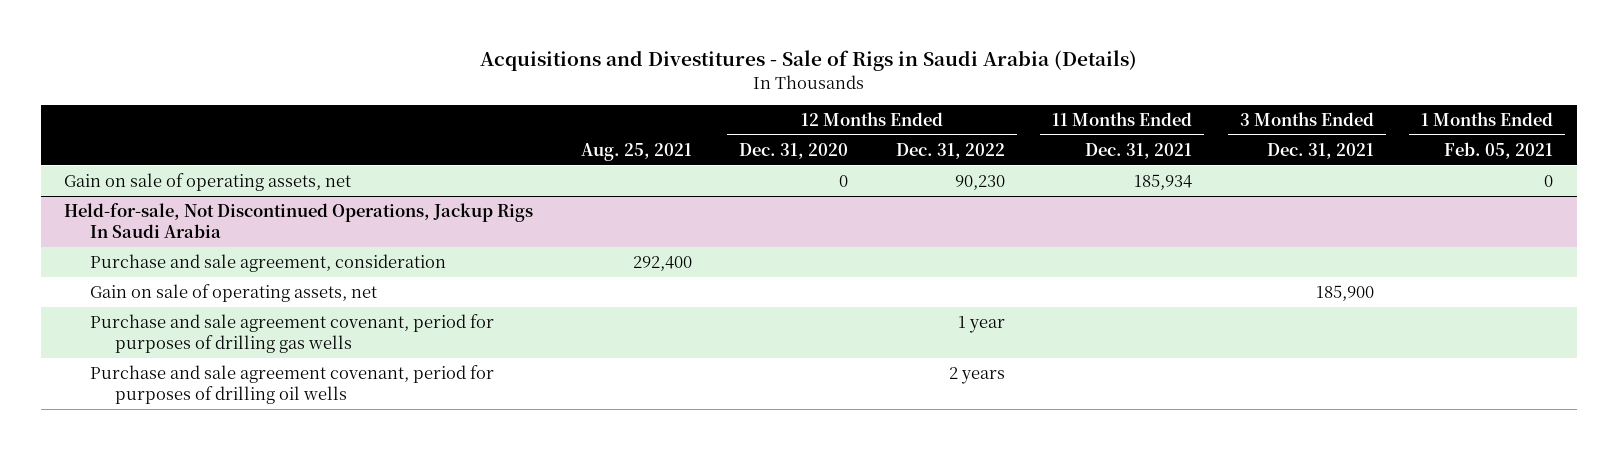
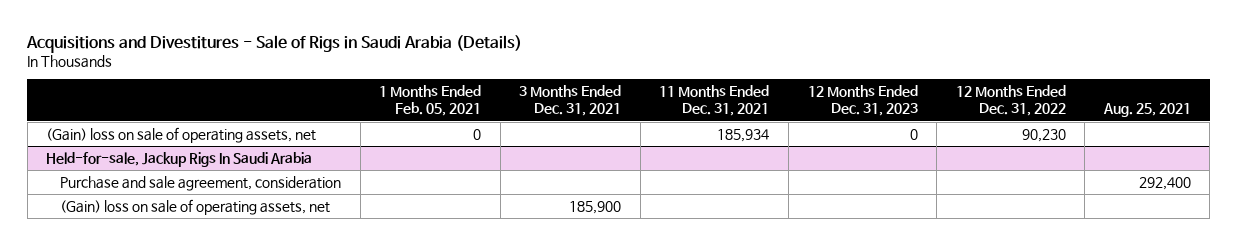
- | Aug. 25, 2021 | 12 Months Ended Dec. 31, 2020 | 12 Months Ended Dec. 31, 2022 | 11 Months Ended Dec. 31, 2021 | 3 Months Ended Dec. 31, 2021 | 1 Months Ended Feb. 05, 2021
+ | 1 Months Ended Feb. 05, 2021 | 3 Months Ended Dec. 31, 2021 | 11 Months Ended Dec. 31, 2021 | 12 Months Ended Dec. 31, 2023 | 12 Months Ended Dec. 31, 2022 | Aug. 25, 2021
- Gain on sale of operating assets, net | | 0 | 90,230 | 185,934 | | 0
- Held-for-sale, Not Discontinued Operations, Jackup Rigs In Saudi Arabia
+ (Gain) loss on sale of operating assets, net | 0 | | 185,934 | 0 | 90,230 |
+ Held-for-sale, Jackup Rigs In Saudi Arabia
- Gain on sale of operating assets, net | | | | | 185,900 |
- Purchase and sale agreement covenant, period for purposes of drilling gas wells | | | 1 year | | |
- Purchase and sale agreement covenant, period for purposes of drilling oil wells | | | 2 years | | |
+ (Gain) loss on sale of operating assets, net | | 185,900 | | | |

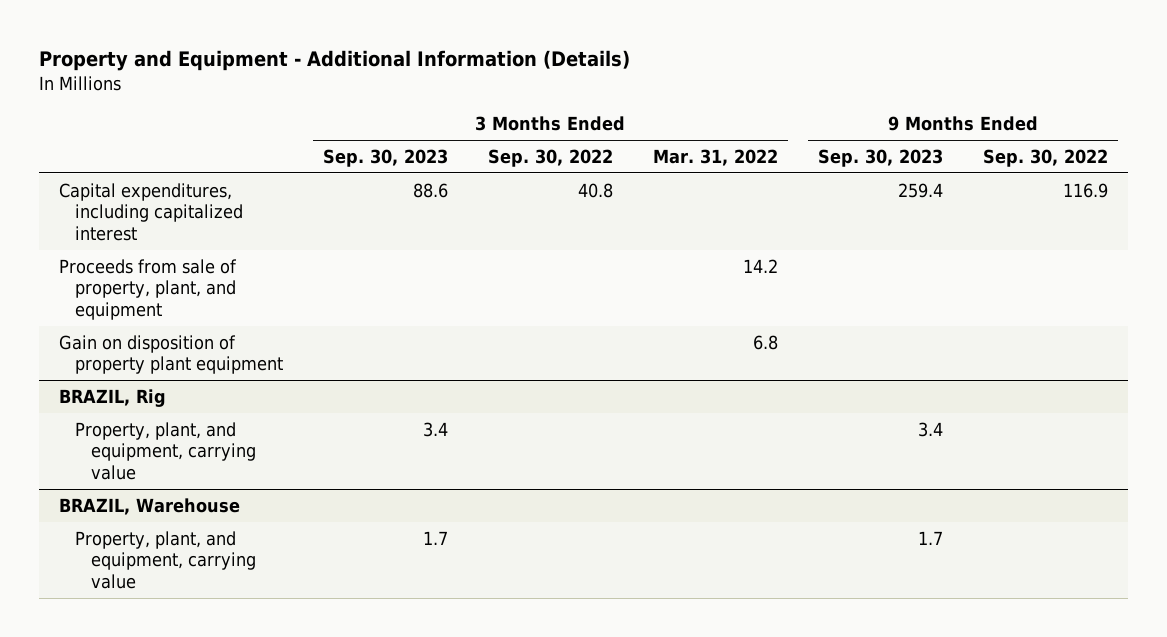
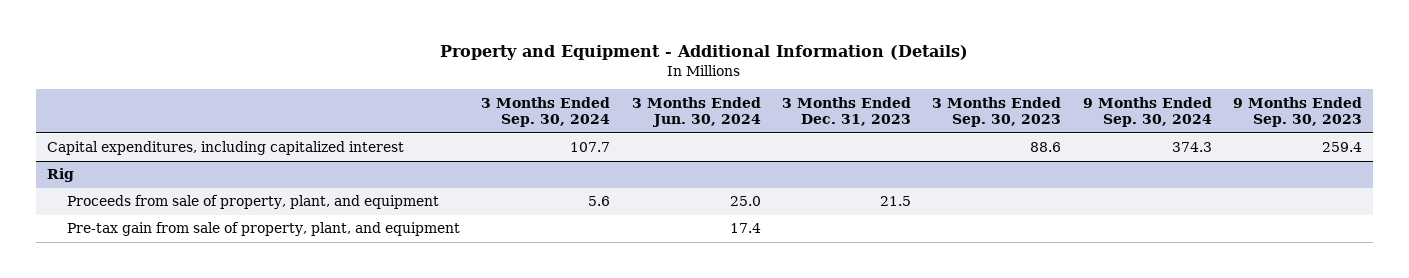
- | 3 Months Ended Sep. 30, 2023 | 3 Months Ended Sep. 30, 2022 | 3 Months Ended Mar. 31, 2022 | 9 Months Ended Sep. 30, 2023 | 9 Months Ended Sep. 30, 2022
+ | 3 Months Ended Sep. 30, 2024 | 3 Months Ended Jun. 30, 2024 | 3 Months Ended Dec. 31, 2023 | 3 Months Ended Sep. 30, 2023 | 9 Months Ended Sep. 30, 2024 | 9 Months Ended Sep. 30, 2023
- Proceeds from sale of property, plant, and equipment | | | 14.2 | |
- Gain on disposition of property plant equipment | | | 6.8 | |
- BRAZIL, Rig
- Property, plant, and equipment, carrying value | 3.4 | | | 3.4 |
- BRAZIL, Warehouse
- Property, plant, and equipment, carrying value | 1.7 | | | 1.7 |
+ Rig
+ Proceeds from sale of property, plant, and equipment | 5.6 | 25.0 | 21.5 | | |
+ Pre-tax gain from sale of property, plant, and equipment | | 17.4 | | | |

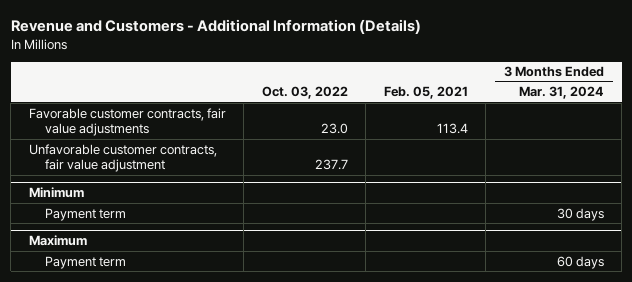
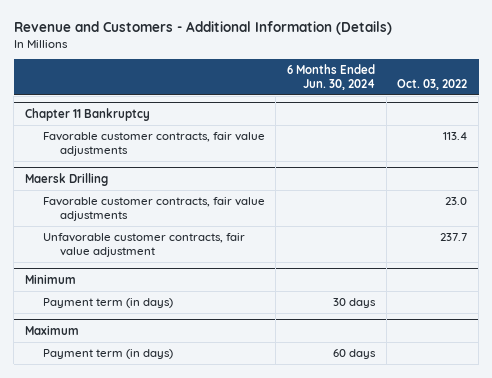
- | Oct. 03, 2022 | Feb. 05, 2021 | 3 Months Ended Mar. 31, 2024
+ | 6 Months Ended Jun. 30, 2024 | Oct. 03, 2022
+ Chapter 11 Bankruptcy
+ Favorable customer contracts, fair value adjustments | | 113.4
+ Maersk Drilling
@ Minimum
- Payment term | | | 30 days
+ Payment term (in days) | 30 days |
@ Maximum
- Payment term | | | 60 days
+ Payment term (in days) | 60 days |

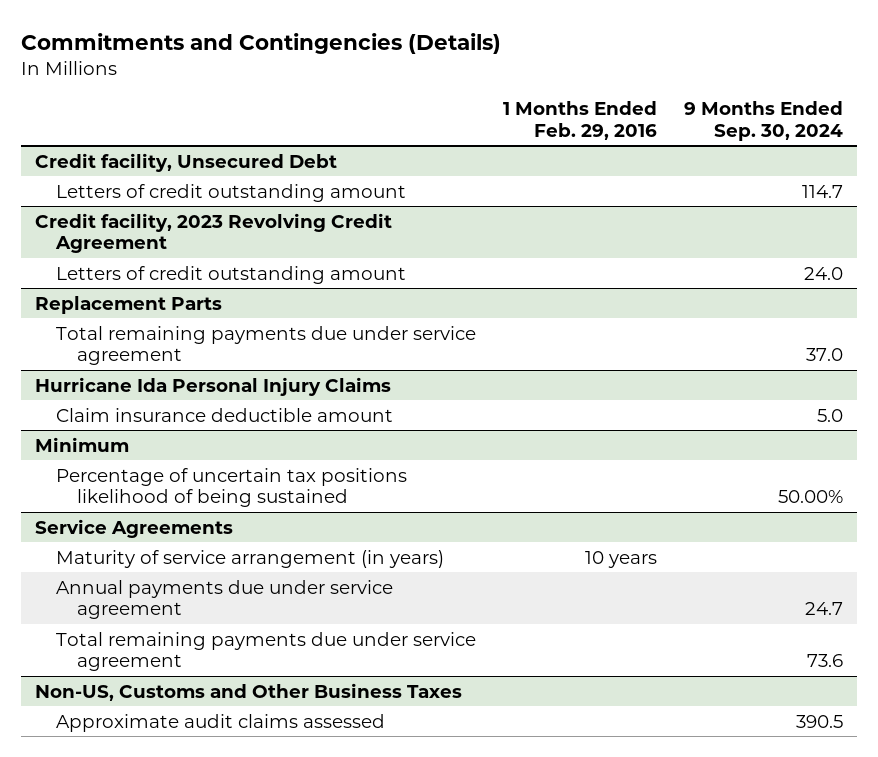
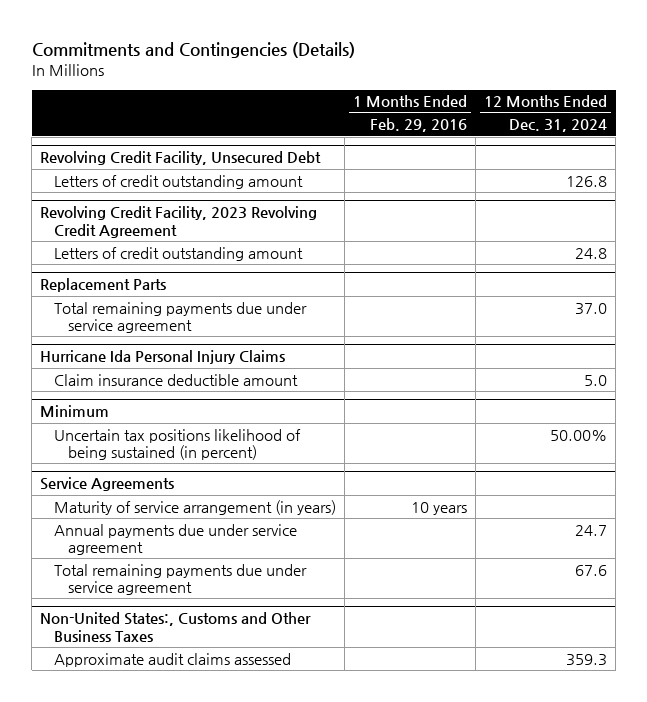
- | 1 Months Ended Feb. 29, 2016 | 9 Months Ended Sep. 30, 2024
+ | 1 Months Ended Feb. 29, 2016 | 12 Months Ended Dec. 31, 2024
- Credit facility, Unsecured Debt
+ Revolving Credit Facility, Unsecured Debt
- Credit facility, 2023 Revolving Credit Agreement
+ Revolving Credit Facility, 2023 Revolving Credit Agreement
@ Minimum
- Percentage of uncertain tax positions likelihood of being sustained | | 50.00%
+ Uncertain tax positions likelihood of being sustained (in percent) | | 50.00%
- Non-US, Customs and Other Business Taxes
+ Non-United States:, Customs and Other Business Taxes

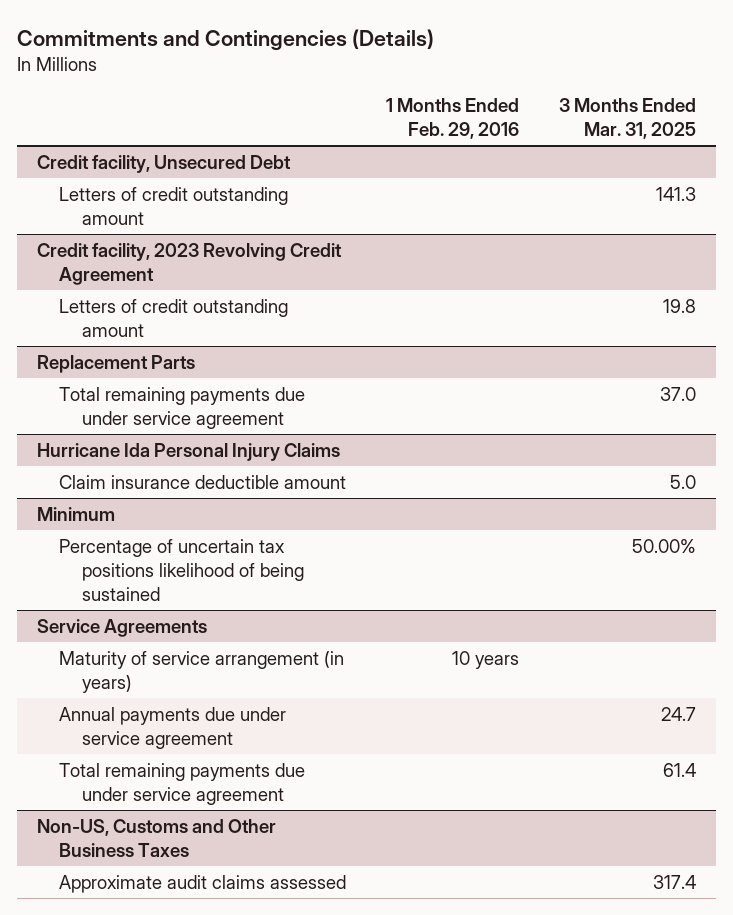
- | 1 Months Ended Feb. 29, 2016 | 12 Months Ended Dec. 31, 2024
+ | 1 Months Ended Feb. 29, 2016 | 3 Months Ended Mar. 31, 2025
- Revolving Credit Facility, Unsecured Debt
+ Credit facility, Unsecured Debt
- Revolving Credit Facility, 2023 Revolving Credit Agreement
+ Credit facility, 2023 Revolving Credit Agreement
@ Minimum
- Uncertain tax positions likelihood of being sustained (in percent) | | 50.00%
+ Percentage of uncertain tax positions likelihood of being sustained | | 50.00%
- Non-United States:, Customs and Other Business Taxes
+ Non-US, Customs and Other Business Taxes

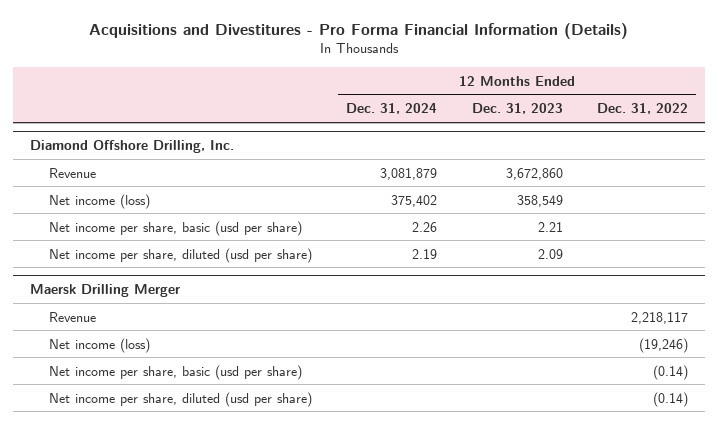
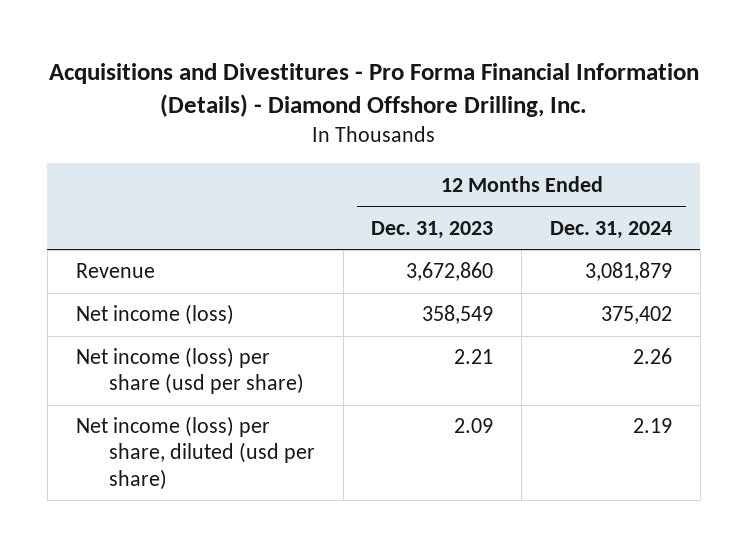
- Acquisitions and Divestitures - Pro Forma Financial Information (Details)
+ Acquisitions and Divestitures - Pro Forma Financial Information (Details) - Diamond Offshore Drilling, Inc.
- | 12 Months Ended Dec. 31, 2024 | 12 Months Ended Dec. 31, 2023 | 12 Months Ended Dec. 31, 2022
+ | 12 Months Ended Dec. 31, 2023 | 12 Months Ended Dec. 31, 2024
- Diamond Offshore Drilling, Inc.
- Net income per share, basic (usd per share) | 2.26 | 2.21 |
- Net income per share, diluted (usd per share) | 2.19 | 2.09 |
- Maersk Drilling Merger
- Revenue | | | 2,218,117
- Net income (loss) | | | (19,246)
- Net income per share, basic (usd per share) | | | (0.14)
- Net income per share, diluted (usd per share) | | | (0.14)
+ Net income (loss) per share (usd per share) | 2.21 | 2.26
+ Net income (loss) per share, diluted (usd per share) | 2.09 | 2.19

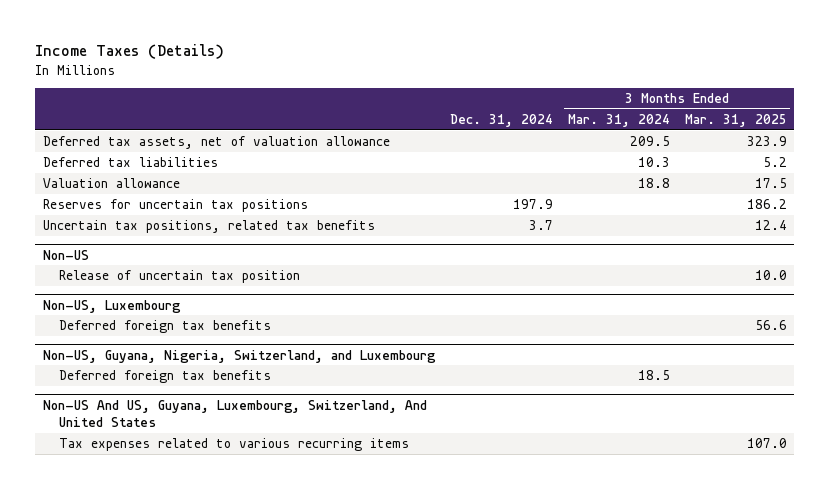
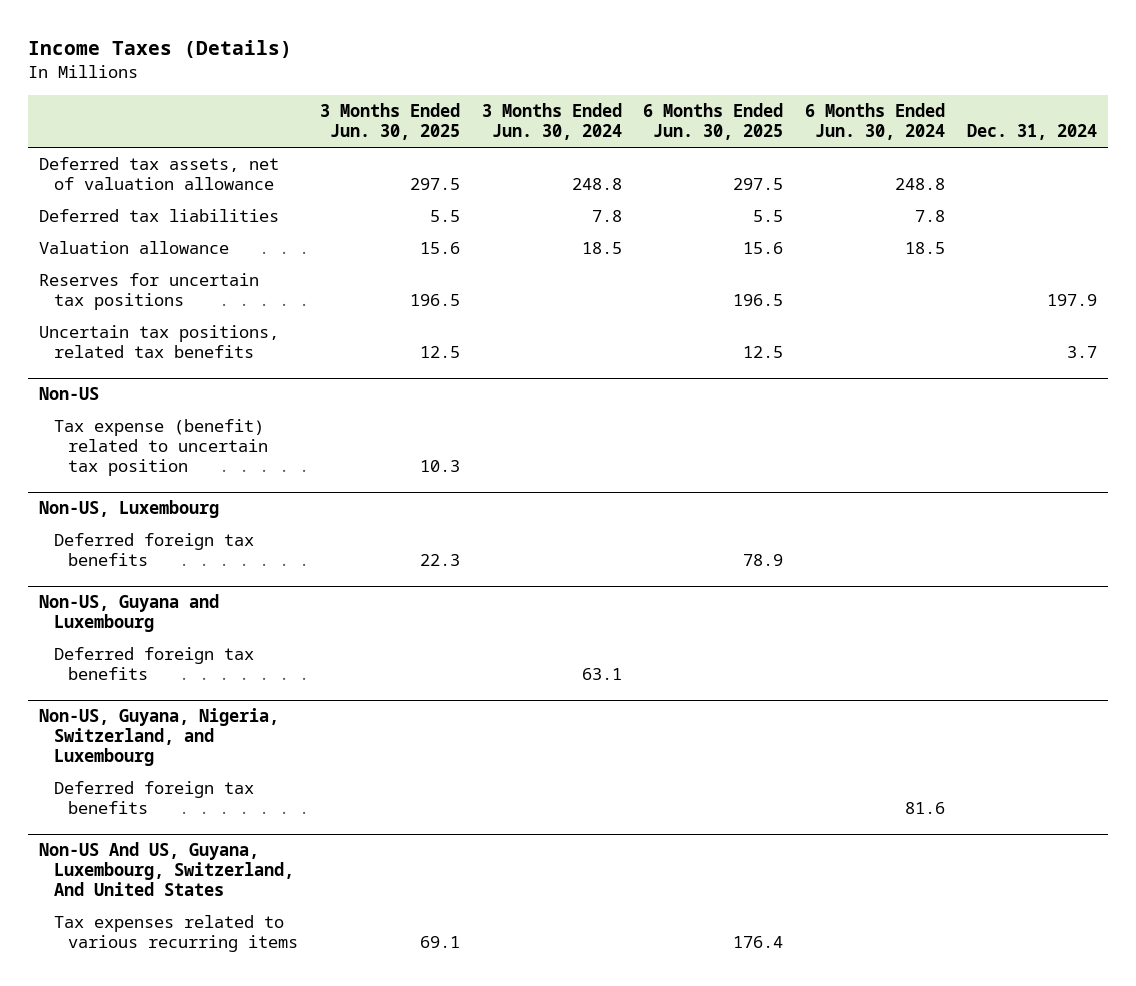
- | Dec. 31, 2024 | 3 Months Ended Mar. 31, 2024 | 3 Months Ended Mar. 31, 2025
+ | 3 Months Ended Jun. 30, 2025 | 3 Months Ended Jun. 30, 2024 | 6 Months Ended Jun. 30, 2025 | 6 Months Ended Jun. 30, 2024 | Dec. 31, 2024
@ Non-US
- Release of uncertain tax position | | | 10.0
+ Tax expense (benefit) related to uncertain tax position | 10.3 | | | |
+ Non-US, Guyana and Luxembourg
+ Deferred foreign tax benefits | | 63.1 | | |

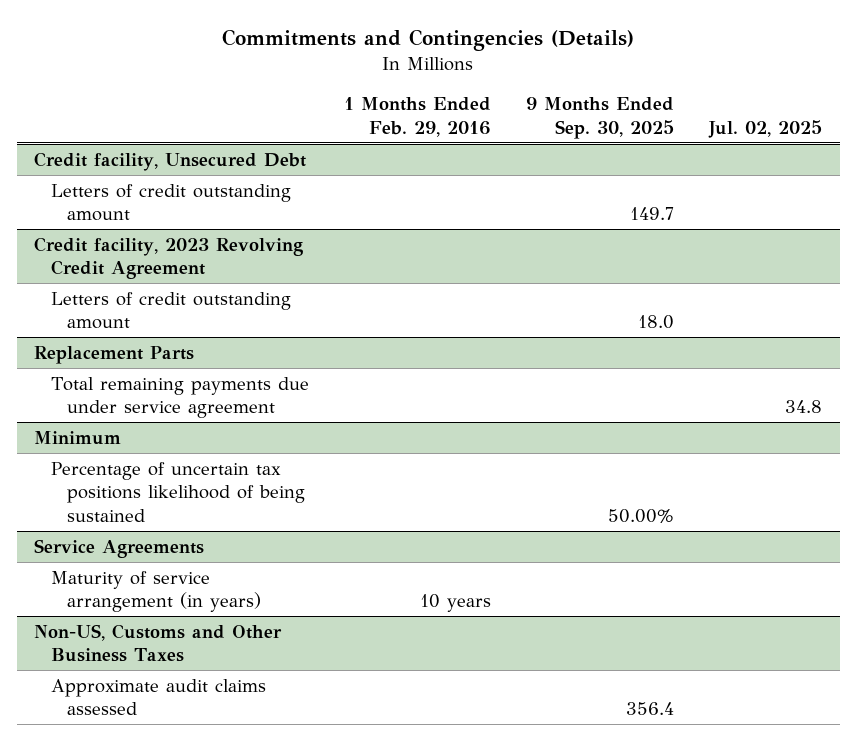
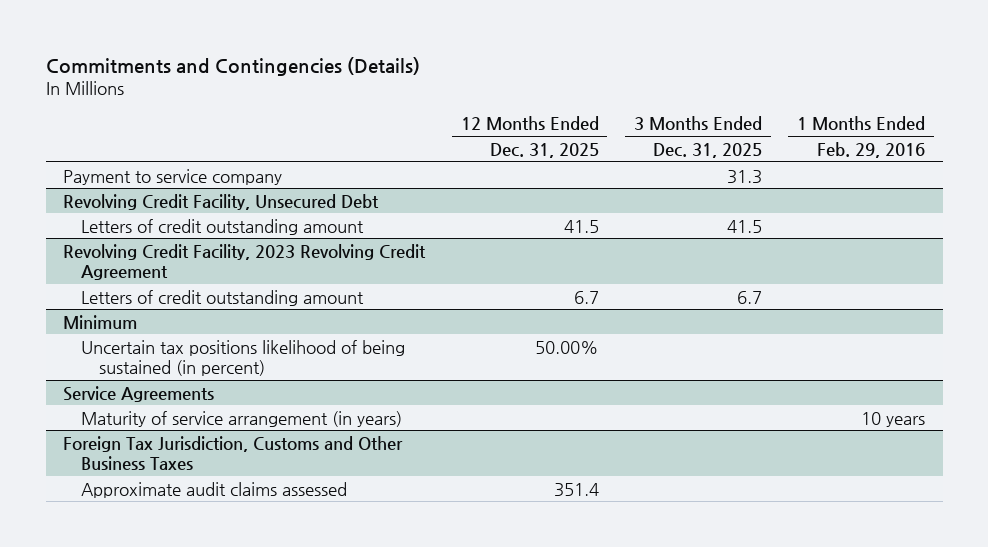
- | 1 Months Ended Feb. 29, 2016 | 9 Months Ended Sep. 30, 2025 | Jul. 02, 2025
+ | 12 Months Ended Dec. 31, 2025 | 3 Months Ended Dec. 31, 2025 | 1 Months Ended Feb. 29, 2016
- Credit facility, Unsecured Debt
+ Payment to service company | | 31.3 |
+ Revolving Credit Facility, Unsecured Debt
- Credit facility, 2023 Revolving Credit Agreement
+ Revolving Credit Facility, 2023 Revolving Credit Agreement
- Replacement Parts
- Total remaining payments due under service agreement | | | 34.8
@ Minimum
- Percentage of uncertain tax positions likelihood of being sustained | | 50.00% |
+ Uncertain tax positions likelihood of being sustained (in percent) | 50.00% | |
- Non-US, Customs and Other Business Taxes
+ Foreign Tax Jurisdiction, Customs and Other Business Taxes

